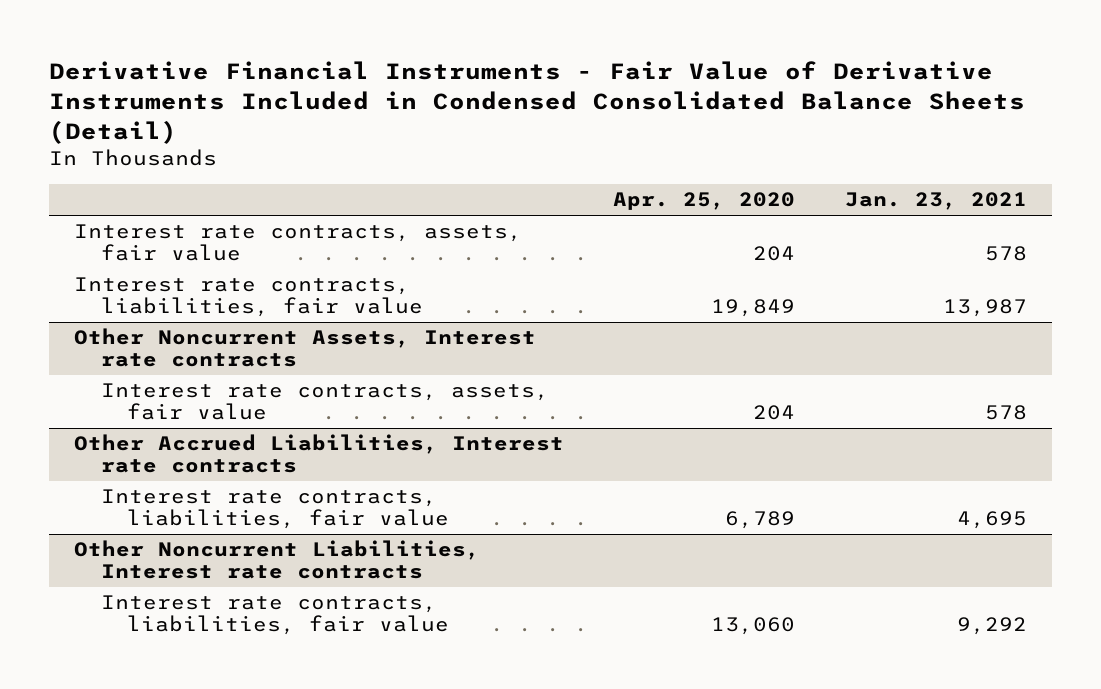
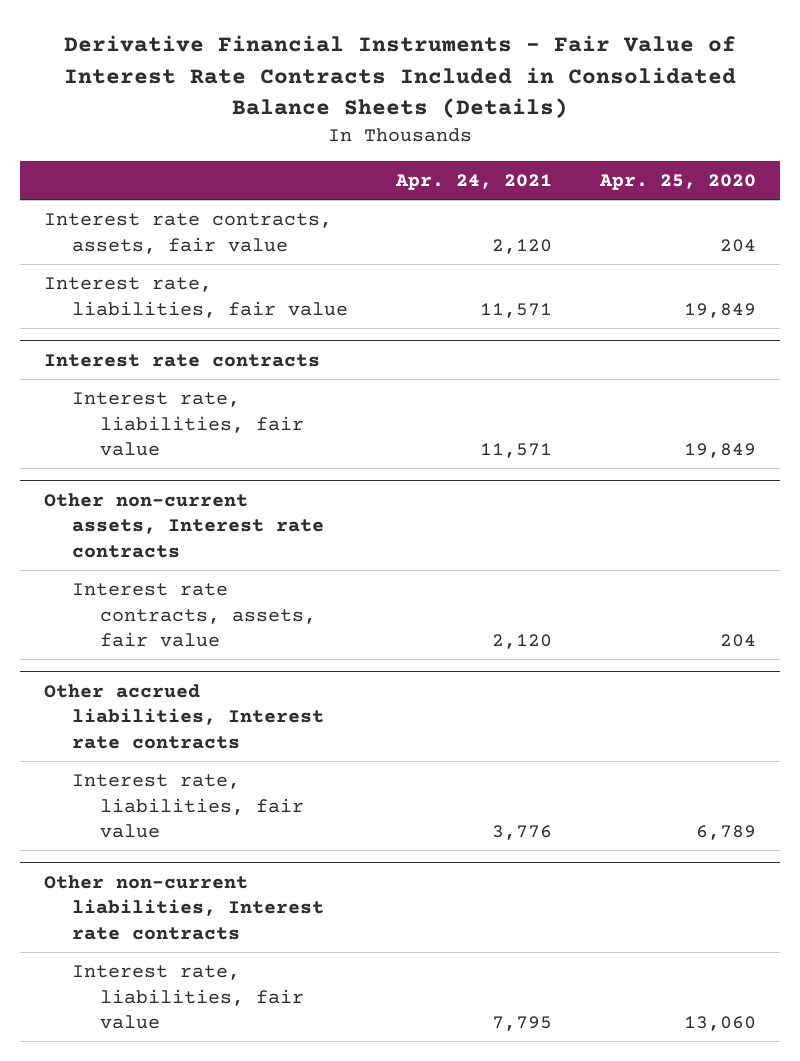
- Derivative Financial Instruments - Fair Value of Derivative Instruments Included in Condensed Consolidated Balance Sheets (Detail)
+ Derivative Financial Instruments - Fair Value of Interest Rate Contracts Included in Consolidated Balance Sheets (Details)
- | Apr. 25, 2020 | Jan. 23, 2021
+ | Apr. 24, 2021 | Apr. 25, 2020
- Interest rate contracts, liabilities, fair value | 19,849 | 13,987
- Other Noncurrent Assets, Interest rate contracts
+ Interest rate, liabilities, fair value | 11,571 | 19,849
+ Interest rate contracts
+ Interest rate, liabilities, fair value | 11,571 | 19,849
+ Other non-current assets, Interest rate contracts
- Other Accrued Liabilities, Interest rate contracts
- Interest rate contracts, liabilities, fair value | 6,789 | 4,695
- Other Noncurrent Liabilities, Interest rate contracts
- Interest rate contracts, liabilities, fair value | 13,060 | 9,292
+ Other accrued liabilities, Interest rate contracts
+ Interest rate, liabilities, fair value | 3,776 | 6,789
+ Other non-current liabilities, Interest rate contracts
+ Interest rate, liabilities, fair value | 7,795 | 13,060

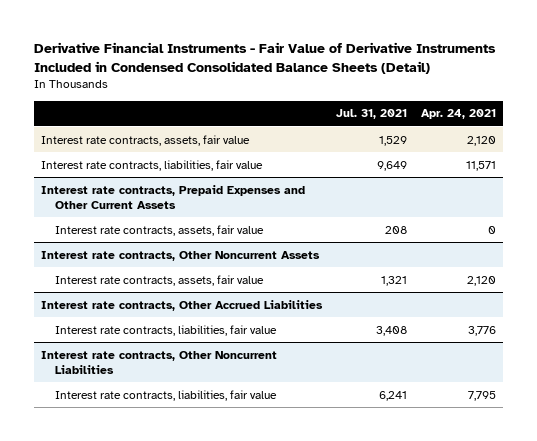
- Derivative Financial Instruments - Fair Value of Interest Rate Contracts Included in Consolidated Balance Sheets (Details)
+ Derivative Financial Instruments - Fair Value of Derivative Instruments Included in Condensed Consolidated Balance Sheets (Detail)
- | Apr. 24, 2021 | Apr. 25, 2020
+ | Jul. 31, 2021 | Apr. 24, 2021
- Interest rate, liabilities, fair value | 11,571 | 19,849
- Interest rate contracts
- Interest rate, liabilities, fair value | 11,571 | 19,849
- Other non-current assets, Interest rate contracts
+ Interest rate contracts, liabilities, fair value | 9,649 | 11,571
+ Interest rate contracts, Prepaid Expenses and Other Current Assets
+ Interest rate contracts, assets, fair value | 208 | 0
+ Interest rate contracts, Other Noncurrent Assets
- Other accrued liabilities, Interest rate contracts
- Interest rate, liabilities, fair value | 3,776 | 6,789
- Other non-current liabilities, Interest rate contracts
- Interest rate, liabilities, fair value | 7,795 | 13,060
+ Interest rate contracts, Other Accrued Liabilities
+ Interest rate contracts, liabilities, fair value | 3,408 | 3,776
+ Interest rate contracts, Other Noncurrent Liabilities
+ Interest rate contracts, liabilities, fair value | 6,241 | 7,795

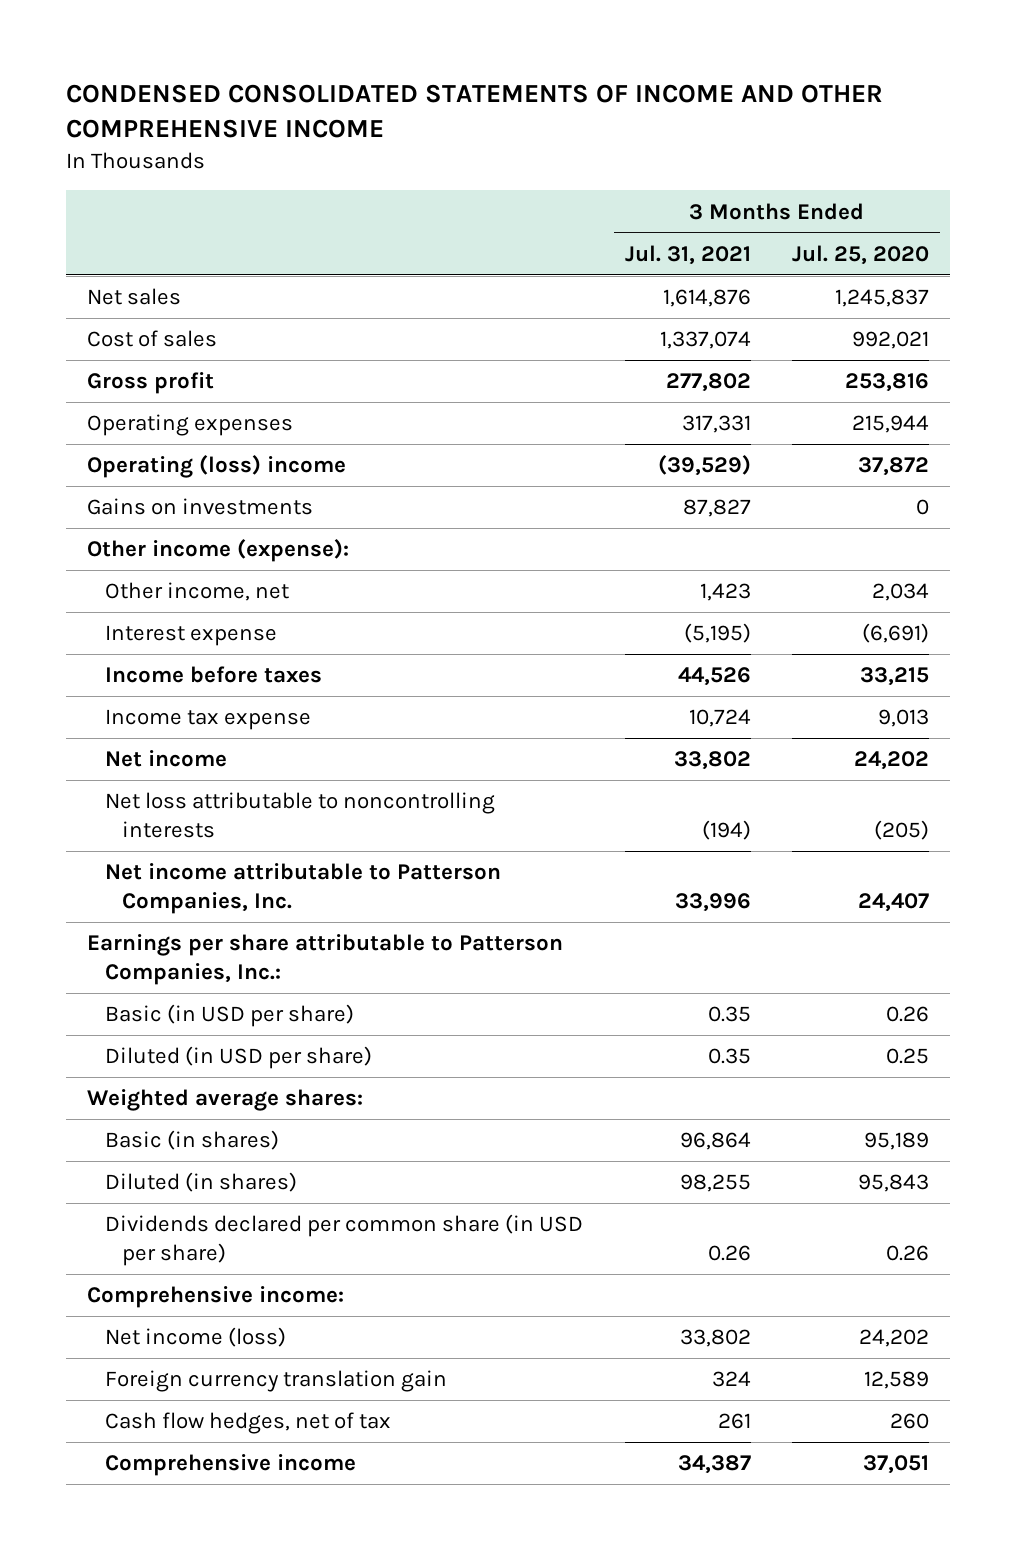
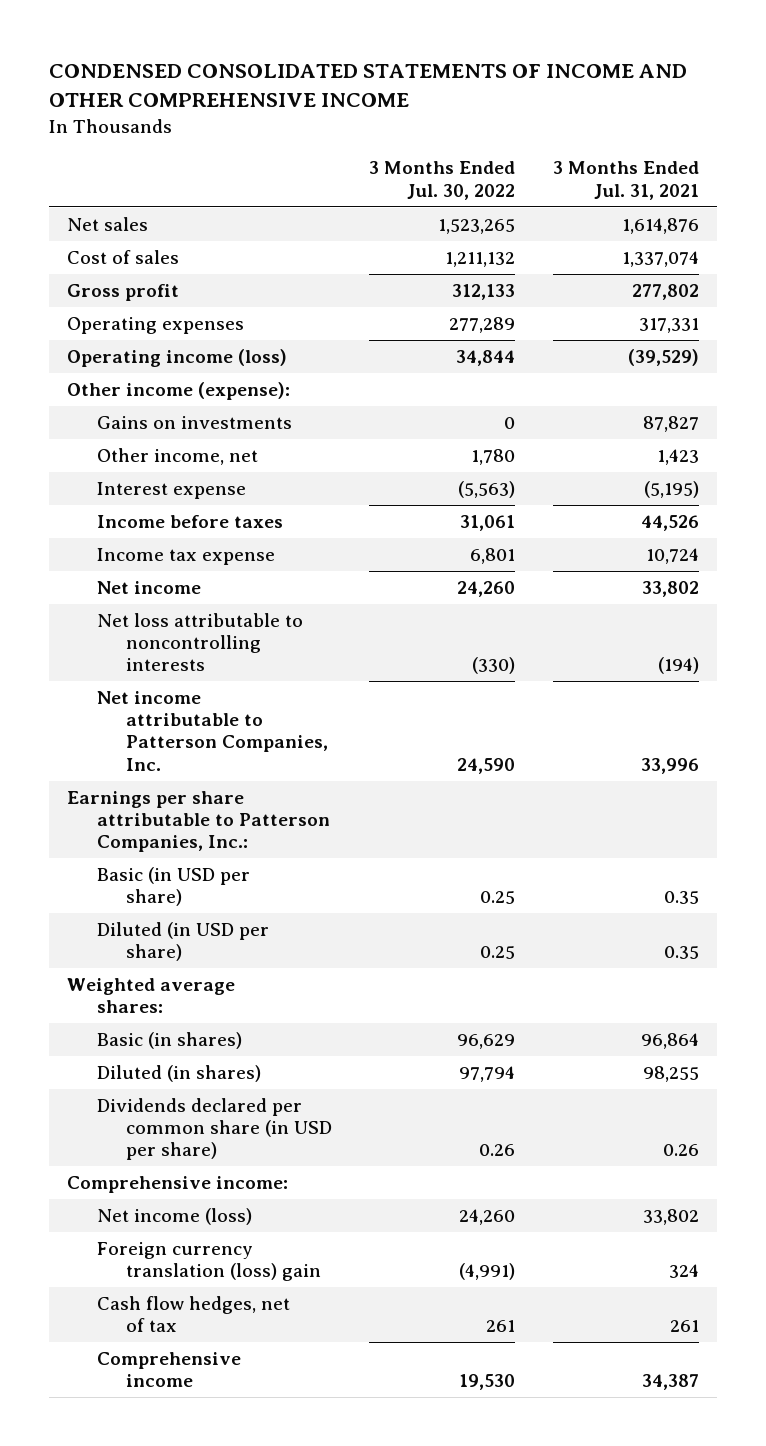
- | 3 Months Ended Jul. 31, 2021 | 3 Months Ended Jul. 25, 2020
+ | 3 Months Ended Jul. 30, 2022 | 3 Months Ended Jul. 31, 2021
- Operating (loss) income | (39,529) | 37,872
+ Operating income (loss) | 34,844 | (39,529)
moved down: Gains on investments | 0 | 87,827
- Foreign currency translation gain | 324 | 12,589
+ Foreign currency translation (loss) gain | (4,991) | 324

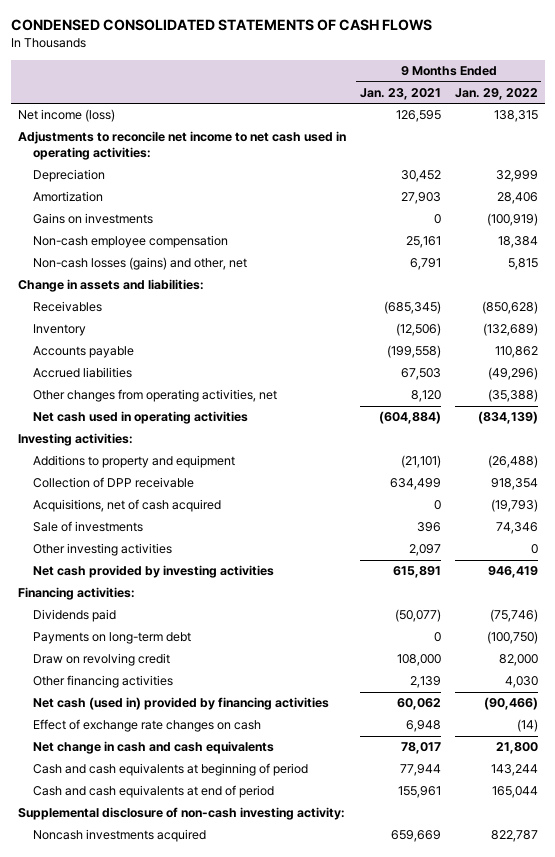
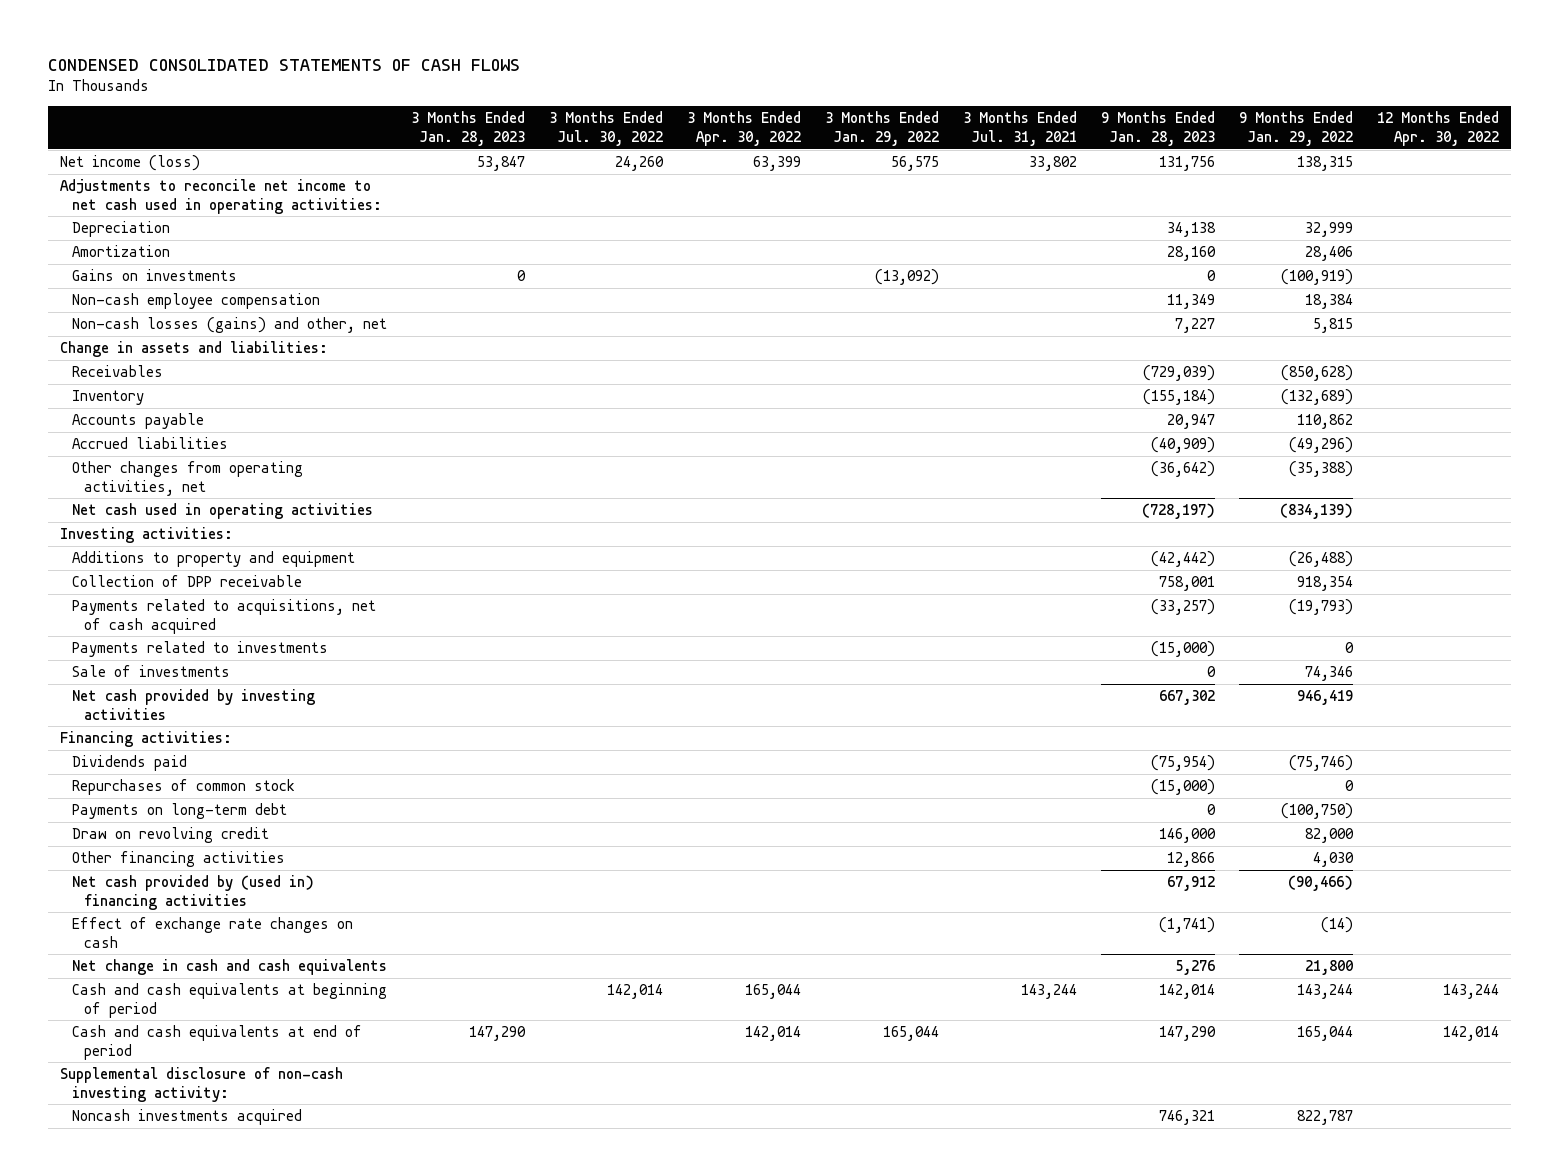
- | 9 Months Ended Jan. 23, 2021 | 9 Months Ended Jan. 29, 2022
+ | 3 Months Ended Jan. 28, 2023 | 3 Months Ended Jul. 30, 2022 | 3 Months Ended Apr. 30, 2022 | 3 Months Ended Jan. 29, 2022 | 3 Months Ended Jul. 31, 2021 | 9 Months Ended Jan. 28, 2023 | 9 Months Ended Jan. 29, 2022 | 12 Months Ended Apr. 30, 2022
- Acquisitions, net of cash acquired | 0 | (19,793)
+ Payments related to acquisitions, net of cash acquired | | | | | | (33,257) | (19,793) |
+ Payments related to investments | | | | | | (15,000) | 0 |
- Other investing activities | 2,097 | 0
+ Repurchases of common stock | | | | | | (15,000) | 0 |
- Net cash (used in) provided by financing activities | 60,062 | (90,466)
+ Net cash provided by (used in) financing activities | | | | | | 67,912 | (90,466) |

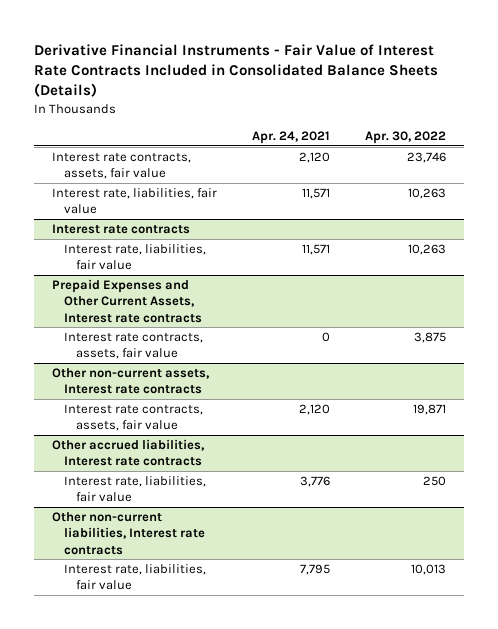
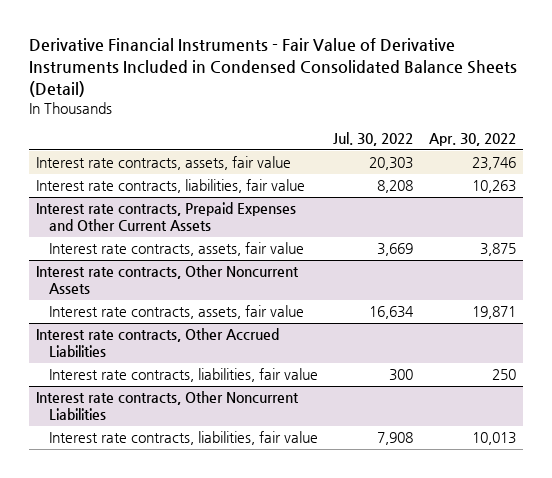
- Derivative Financial Instruments - Fair Value of Interest Rate Contracts Included in Consolidated Balance Sheets (Details)
+ Derivative Financial Instruments - Fair Value of Derivative Instruments Included in Condensed Consolidated Balance Sheets (Detail)
- | Apr. 24, 2021 | Apr. 30, 2022
+ | Jul. 30, 2022 | Apr. 30, 2022
- Interest rate, liabilities, fair value | 11,571 | 10,263
- Interest rate contracts
- Interest rate, liabilities, fair value | 11,571 | 10,263
- Prepaid Expenses and Other Current Assets, Interest rate contracts
+ Interest rate contracts, liabilities, fair value | 8,208 | 10,263
+ Interest rate contracts, Prepaid Expenses and Other Current Assets
- Other non-current assets, Interest rate contracts
+ Interest rate contracts, Other Noncurrent Assets
- Other accrued liabilities, Interest rate contracts
- Interest rate, liabilities, fair value | 3,776 | 250
- Other non-current liabilities, Interest rate contracts
- Interest rate, liabilities, fair value | 7,795 | 10,013
+ Interest rate contracts, Other Accrued Liabilities
+ Interest rate contracts, liabilities, fair value | 300 | 250
+ Interest rate contracts, Other Noncurrent Liabilities
+ Interest rate contracts, liabilities, fair value | 7,908 | 10,013

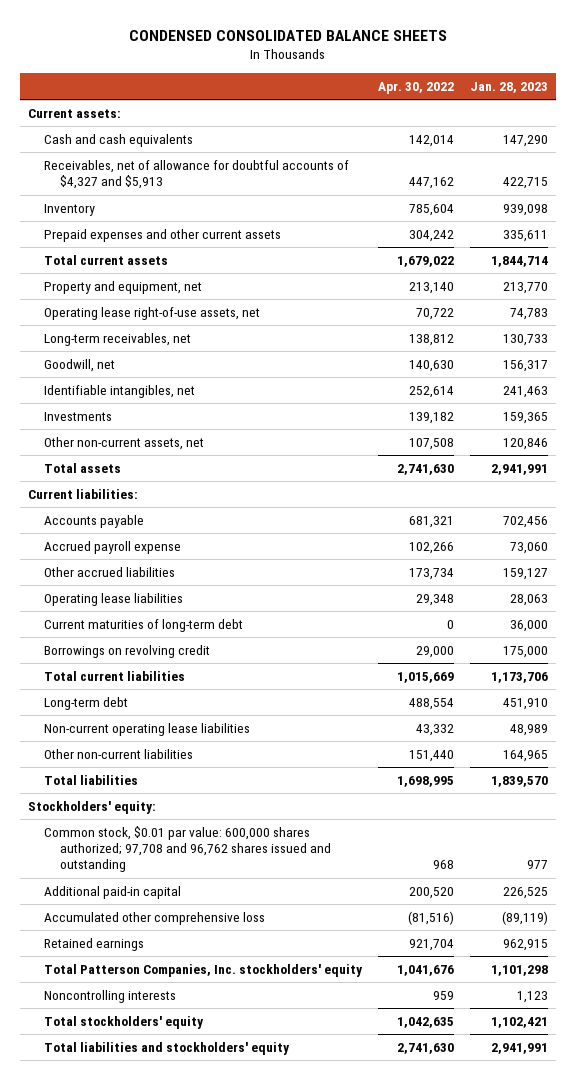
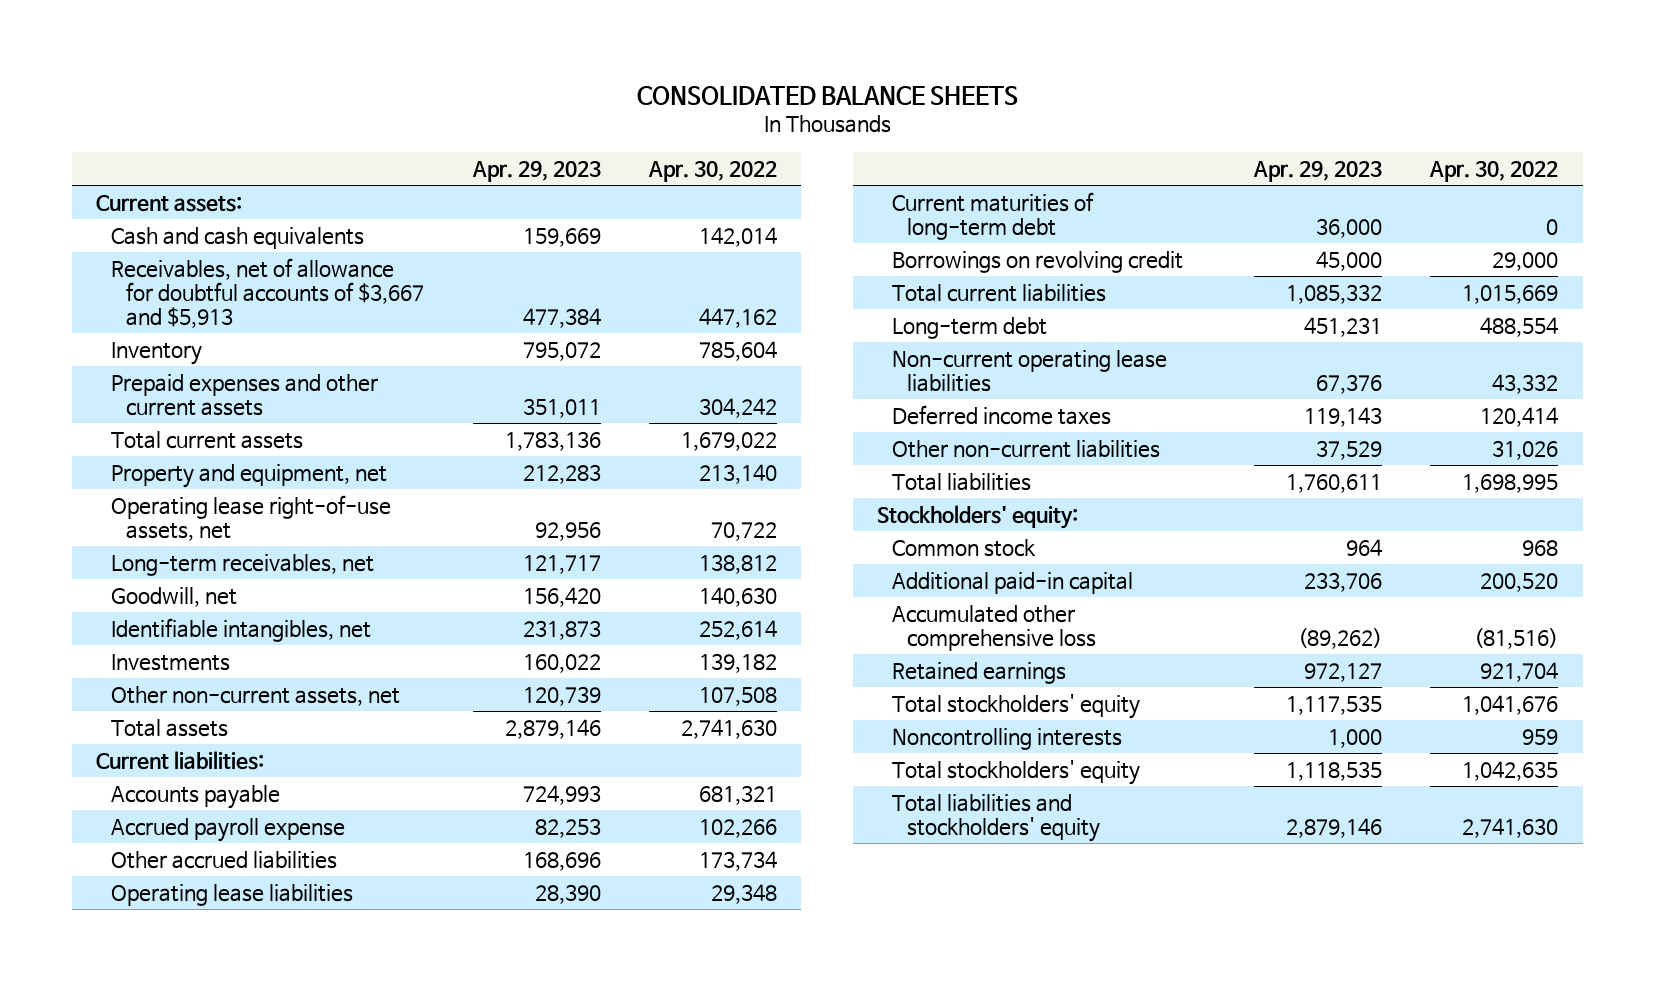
- CONDENSED CONSOLIDATED BALANCE SHEETS
+ CONSOLIDATED BALANCE SHEETS
- | Apr. 30, 2022 | Jan. 28, 2023
+ | Apr. 29, 2023 | Apr. 30, 2022
- Receivables, net of allowance for doubtful accounts of $4,327 and $5,913 | 447,162 | 422,715
+ Receivables, net of allowance for doubtful accounts of $3,667 and $5,913 | 477,384 | 447,162
- Other non-current liabilities | 151,440 | 164,965
+ Deferred income taxes | 119,143 | 120,414
+ Other non-current liabilities | 37,529 | 31,026
- Common stock, $0.01 par value: 600,000 shares authorized; 97,708 and 96,762 shares issued and outstanding | 968 | 977
+ Common stock | 964 | 968
- Total Patterson Companies, Inc. stockholders' equity | 1,041,676 | 1,101,298
+ Total stockholders' equity | 1,117,535 | 1,041,676

